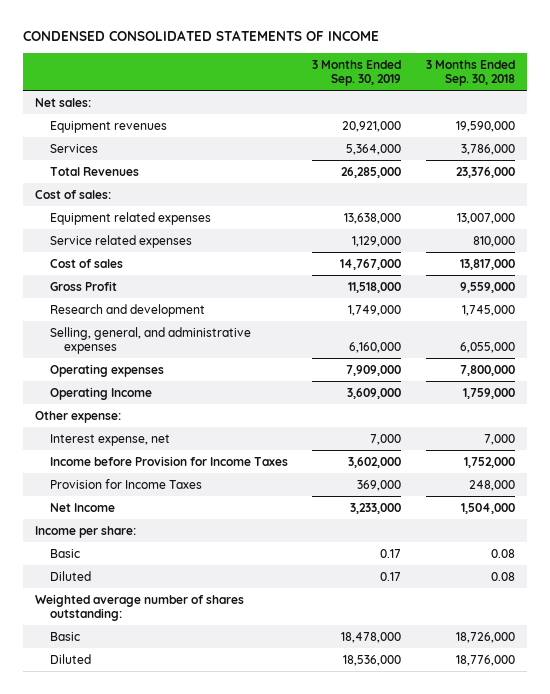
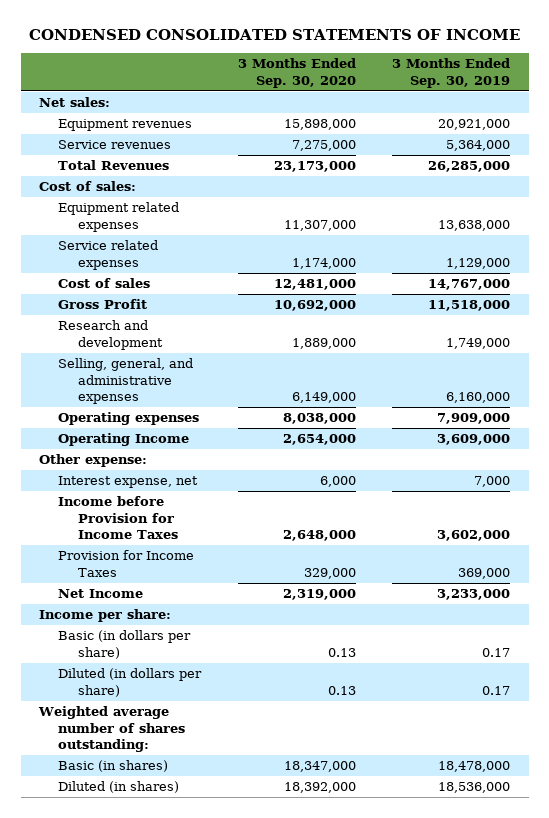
- | 3 Months Ended Sep. 30, 2019 | 3 Months Ended Sep. 30, 2018
+ | 3 Months Ended Sep. 30, 2020 | 3 Months Ended Sep. 30, 2019
- Services | 5,364,000 | 3,786,000
+ Service revenues | 7,275,000 | 5,364,000
- Basic | 0.17 | 0.08
- Diluted | 0.17 | 0.08
+ Basic (in dollars per share) | 0.13 | 0.17
+ Diluted (in dollars per share) | 0.13 | 0.17
- Basic | 18,478,000 | 18,726,000
- Diluted | 18,536,000 | 18,776,000
+ Basic (in shares) | 18,347,000 | 18,478,000
+ Diluted (in shares) | 18,392,000 | 18,536,000

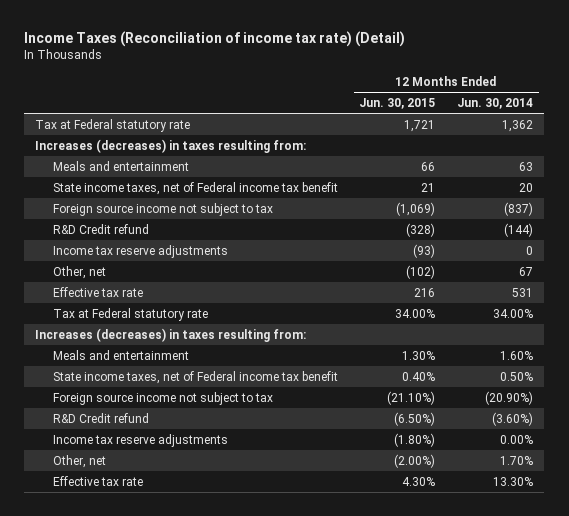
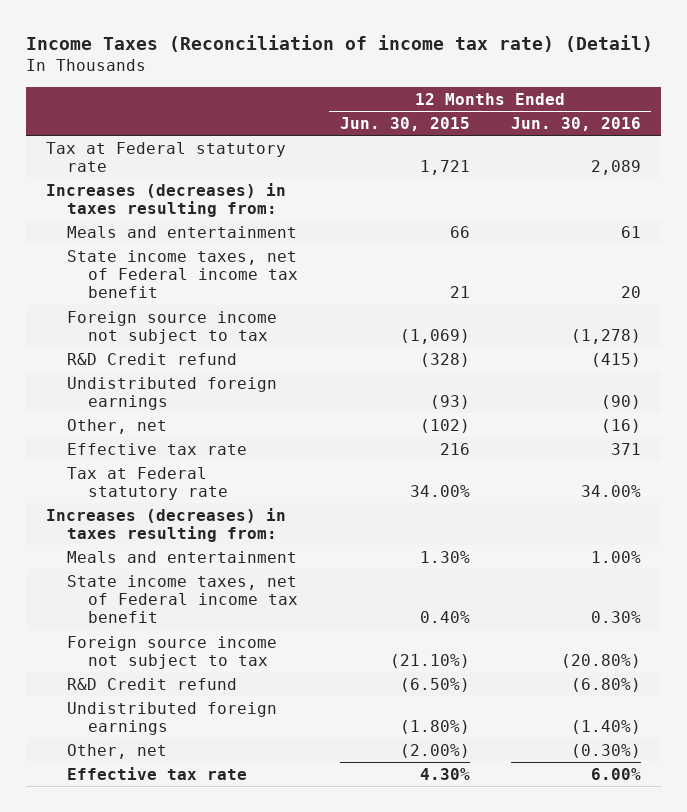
- | 12 Months Ended Jun. 30, 2015 | 12 Months Ended Jun. 30, 2014
+ | 12 Months Ended Jun. 30, 2015 | 12 Months Ended Jun. 30, 2016
- Income tax reserve adjustments | (93) | 0
+ Undistributed foreign earnings | (93) | (90)
- Income tax reserve adjustments | (1.80%) | 0.00%
+ Undistributed foreign earnings | (1.80%) | (1.40%)

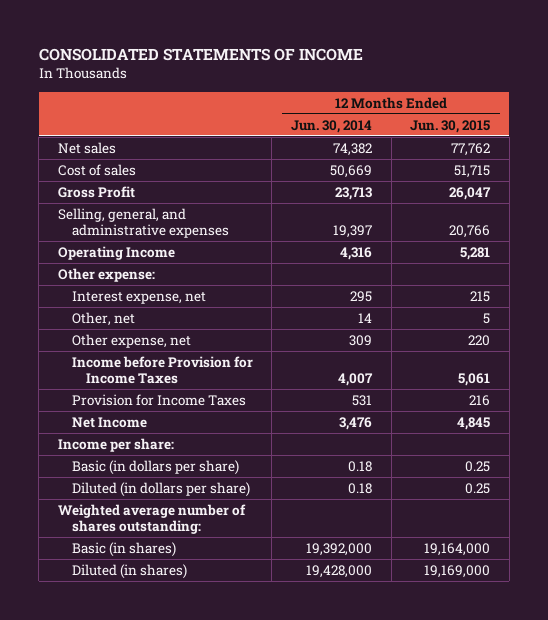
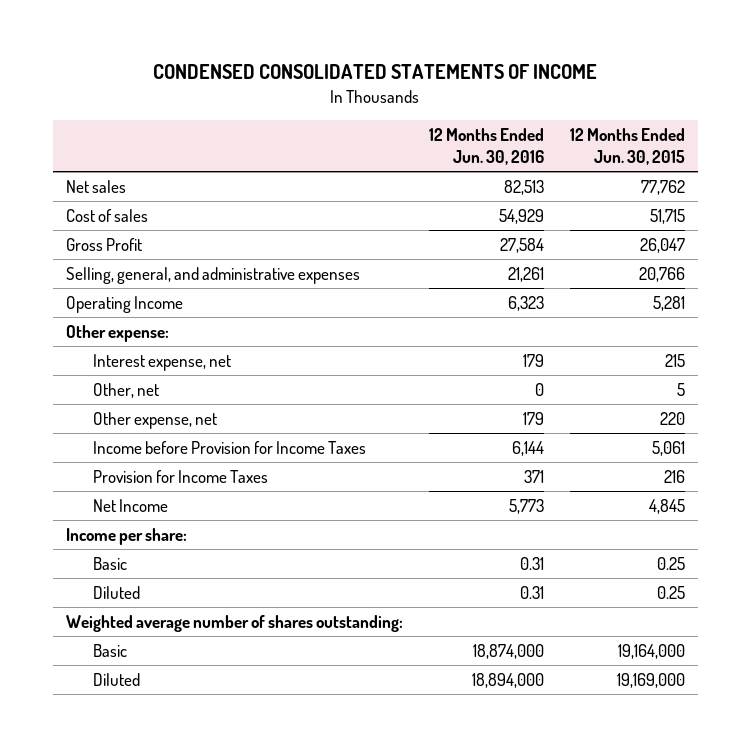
- CONSOLIDATED STATEMENTS OF INCOME
+ CONDENSED CONSOLIDATED STATEMENTS OF INCOME
- | 12 Months Ended Jun. 30, 2014 | 12 Months Ended Jun. 30, 2015
+ | 12 Months Ended Jun. 30, 2016 | 12 Months Ended Jun. 30, 2015
- Basic (in dollars per share) | 0.18 | 0.25
- Diluted (in dollars per share) | 0.18 | 0.25
+ Basic | 0.31 | 0.25
+ Diluted | 0.31 | 0.25
- Basic (in shares) | 19,392,000 | 19,164,000
- Diluted (in shares) | 19,428,000 | 19,169,000
+ Basic | 18,874,000 | 19,164,000
+ Diluted | 18,894,000 | 19,169,000

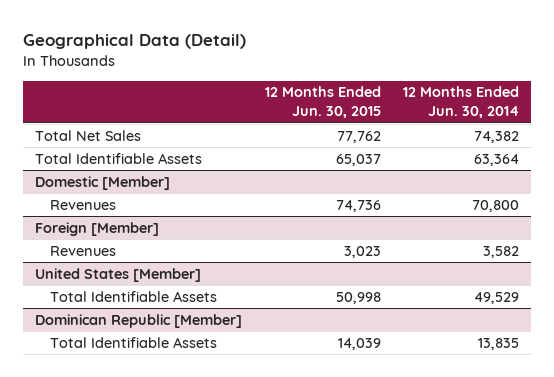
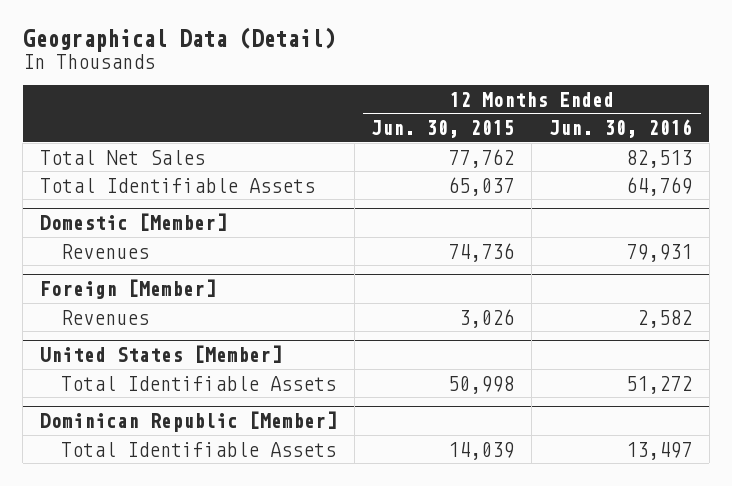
- | 12 Months Ended Jun. 30, 2015 | 12 Months Ended Jun. 30, 2014
+ | 12 Months Ended Jun. 30, 2015 | 12 Months Ended Jun. 30, 2016
@ Foreign [Member]
- Revenues | 3,023 | 3,582
+ Revenues | 3,026 | 2,582

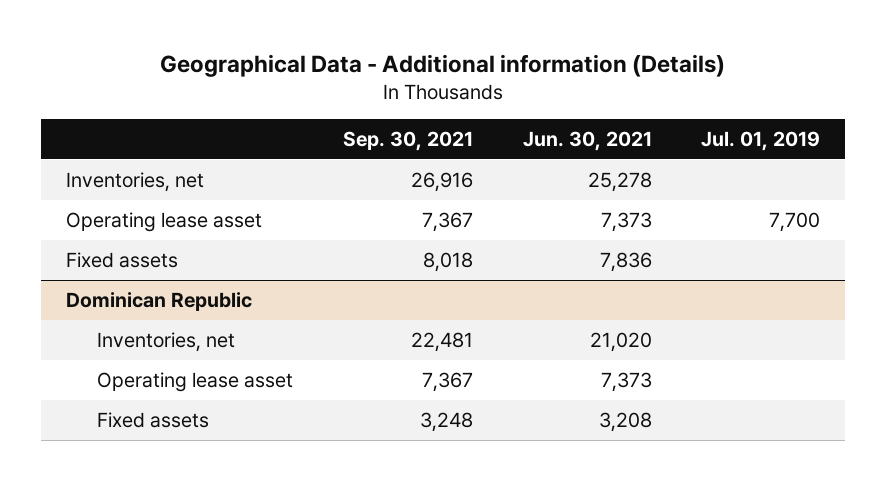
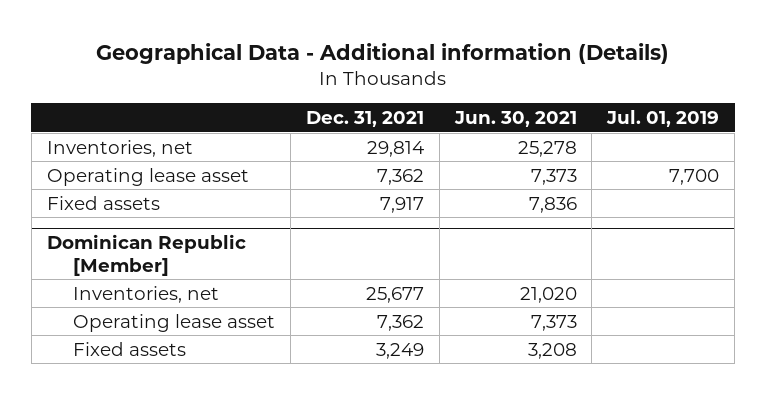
- | Sep. 30, 2021 | Jun. 30, 2021 | Jul. 01, 2019
+ | Dec. 31, 2021 | Jun. 30, 2021 | Jul. 01, 2019
- Dominican Republic
+ Dominican Republic [Member]

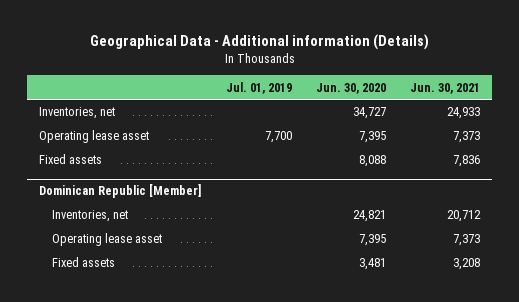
- | Dec. 31, 2021 | Jun. 30, 2021 | Jul. 01, 2019
+ | Jul. 01, 2019 | Jun. 30, 2020 | Jun. 30, 2021
- Inventories, net | 29,814 | 25,278 |
+ Inventories, net | | 34,727 | 24,933
@ Dominican Republic [Member]
- Inventories, net | 25,677 | 21,020 |
+ Inventories, net | | 24,821 | 20,712

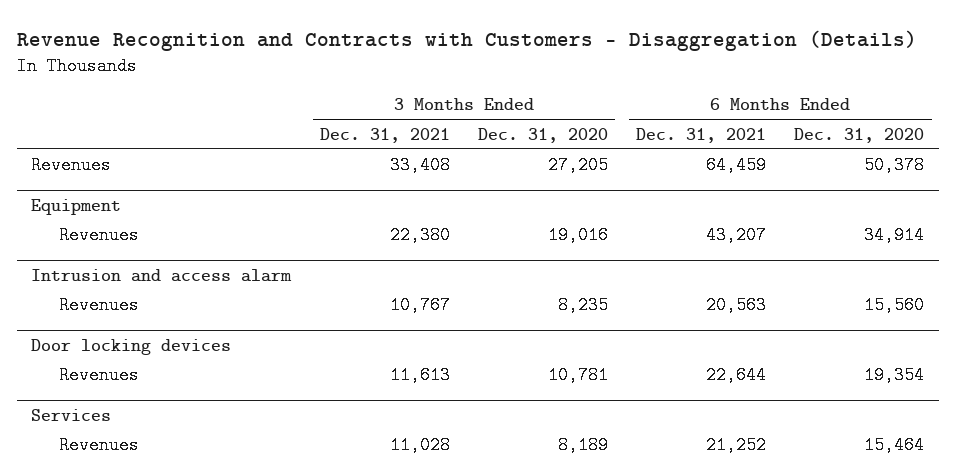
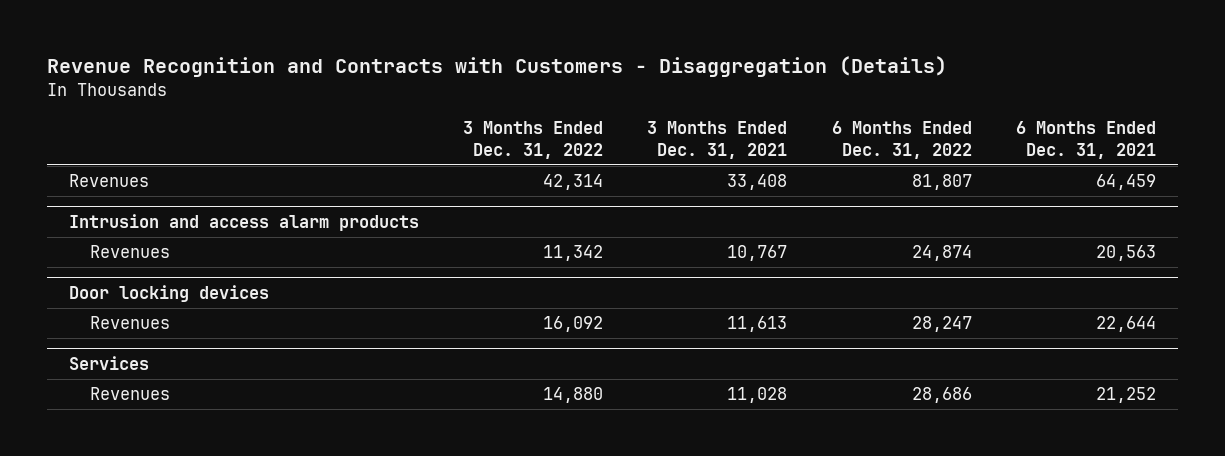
- | 3 Months Ended Dec. 31, 2021 | 3 Months Ended Dec. 31, 2020 | 6 Months Ended Dec. 31, 2021 | 6 Months Ended Dec. 31, 2020
+ | 3 Months Ended Dec. 31, 2022 | 3 Months Ended Dec. 31, 2021 | 6 Months Ended Dec. 31, 2022 | 6 Months Ended Dec. 31, 2021
- Equipment
- Revenues | 22,380 | 19,016 | 43,207 | 34,914
- Intrusion and access alarm
+ Intrusion and access alarm products

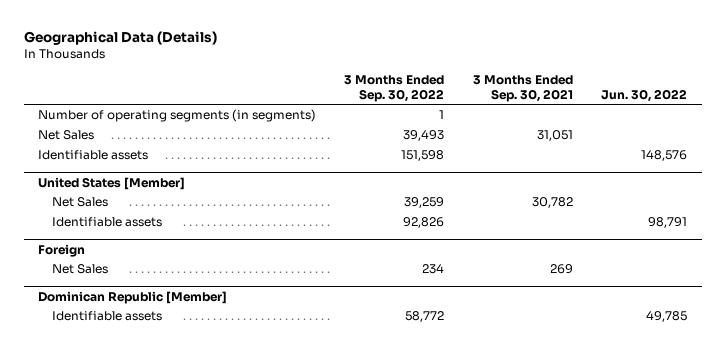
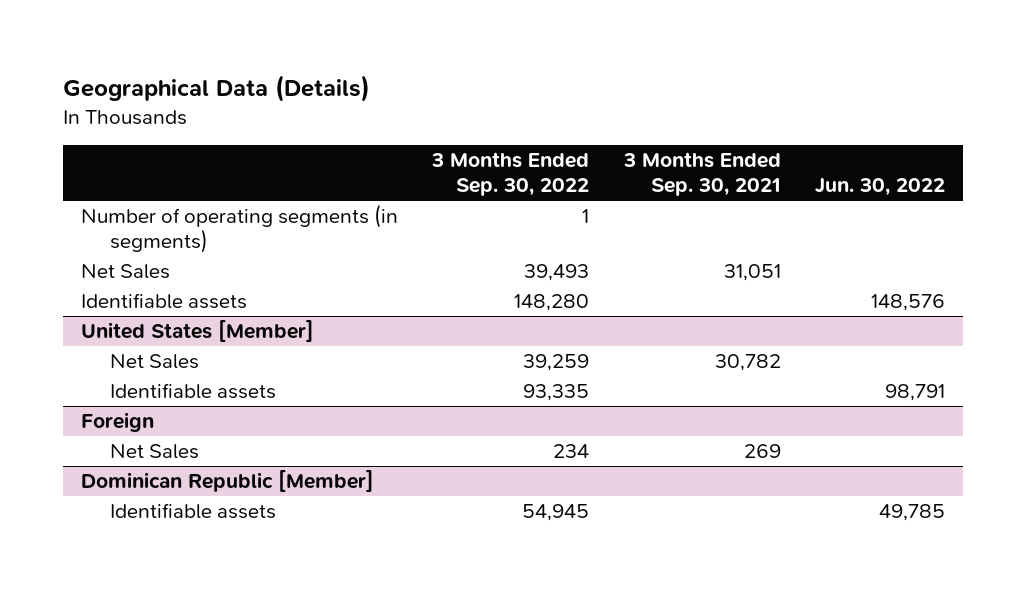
- Identifiable assets | 151,598 | | 148,576
+ Identifiable assets | 148,280 | | 148,576
@ United States [Member]
- Identifiable assets | 92,826 | | 98,791
+ Identifiable assets | 93,335 | | 98,791
@ Dominican Republic [Member]
- Identifiable assets | 58,772 | | 49,785
+ Identifiable assets | 54,945 | | 49,785

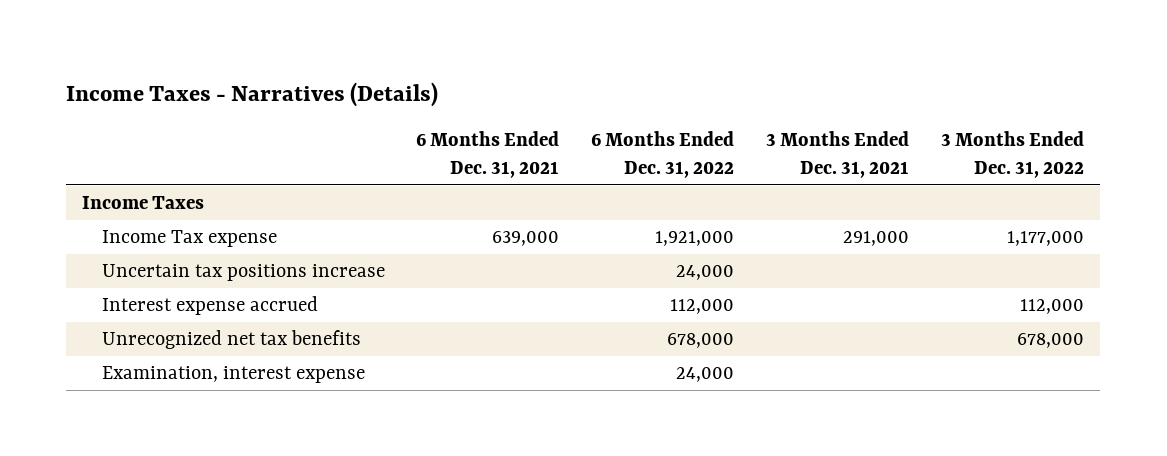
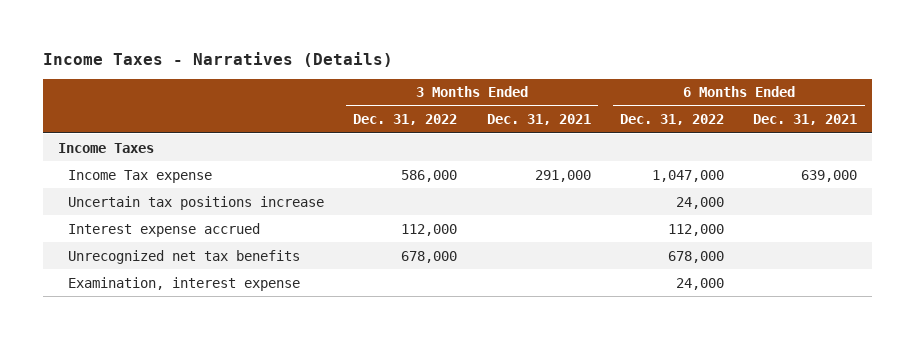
- | 6 Months Ended Dec. 31, 2021 | 6 Months Ended Dec. 31, 2022 | 3 Months Ended Dec. 31, 2021 | 3 Months Ended Dec. 31, 2022
+ | 3 Months Ended Dec. 31, 2022 | 3 Months Ended Dec. 31, 2021 | 6 Months Ended Dec. 31, 2022 | 6 Months Ended Dec. 31, 2021
- Income Tax expense | 639,000 | 1,921,000 | 291,000 | 1,177,000
+ Income Tax expense | 586,000 | 291,000 | 1,047,000 | 639,000

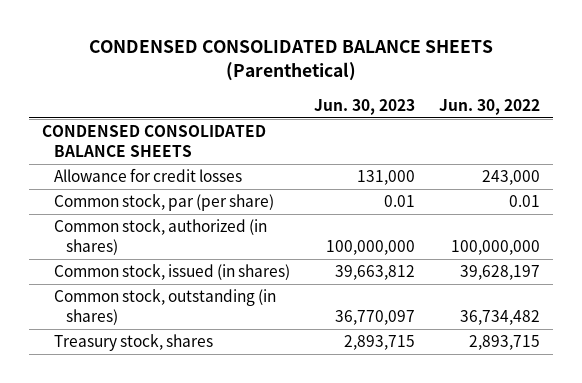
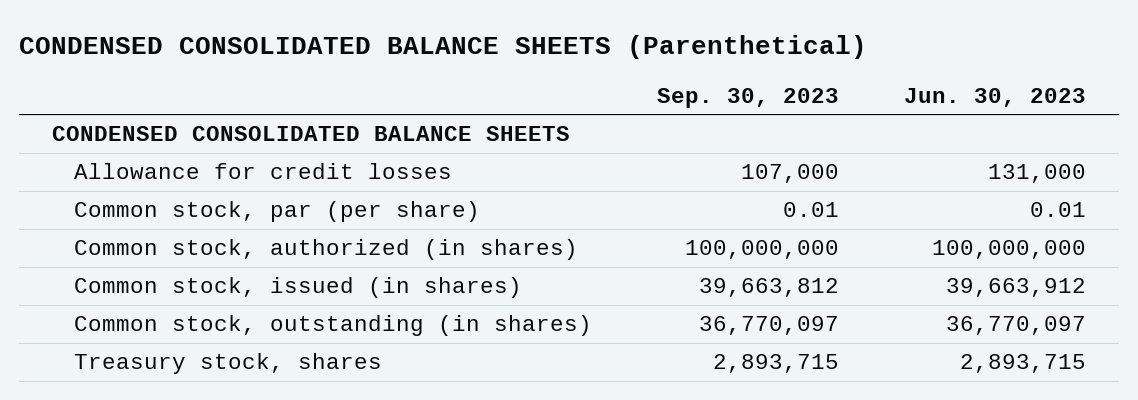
- | Jun. 30, 2023 | Jun. 30, 2022
+ | Sep. 30, 2023 | Jun. 30, 2023
- Common stock, issued (in shares) | 39,663,812 | 39,628,197
+ Common stock, issued (in shares) | 39,663,812 | 39,663,912

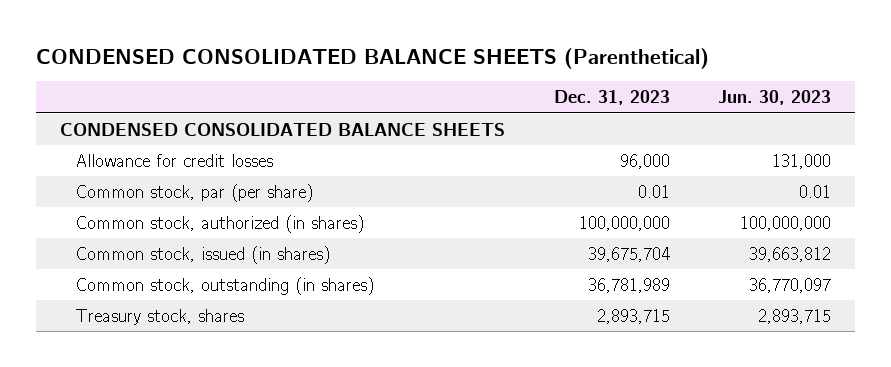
- | Sep. 30, 2023 | Jun. 30, 2023
+ | Dec. 31, 2023 | Jun. 30, 2023
- Common stock, issued (in shares) | 39,663,812 | 39,663,912
+ Common stock, issued (in shares) | 39,675,704 | 39,663,812

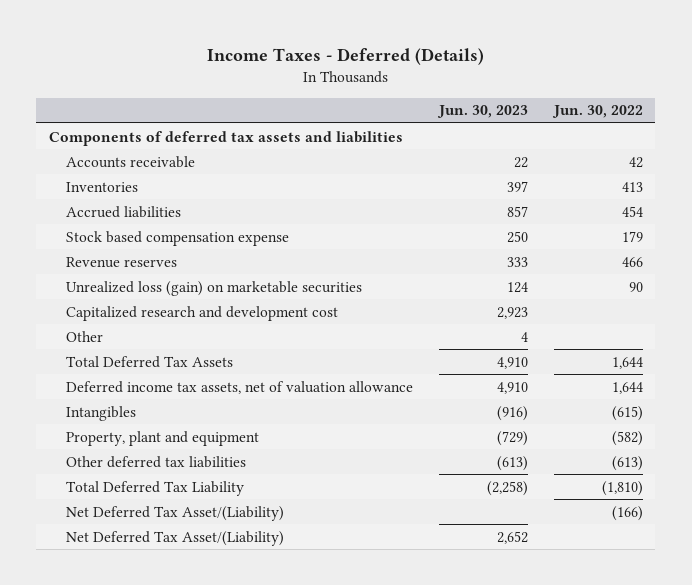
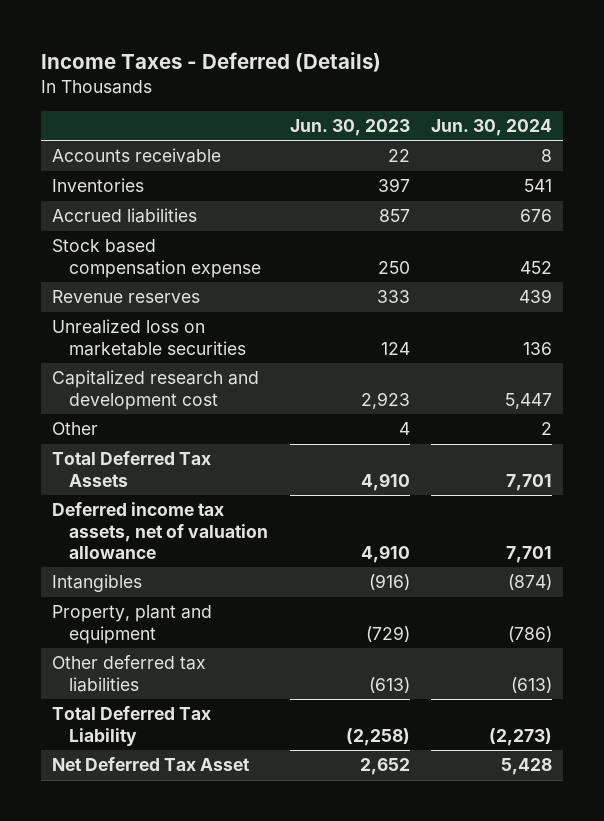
- | Jun. 30, 2023 | Jun. 30, 2022
+ | Jun. 30, 2023 | Jun. 30, 2024
- Components of deferred tax assets and liabilities
- Unrealized loss (gain) on marketable securities | 124 | 90
+ Unrealized loss on marketable securities | 124 | 136
- Net Deferred Tax Asset/(Liability) | | (166)
- Net Deferred Tax Asset/(Liability) | 2,652 |
+ Net Deferred Tax Asset | 2,652 | 5,428

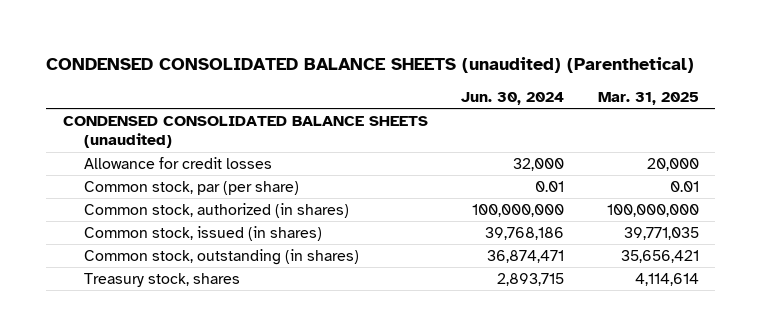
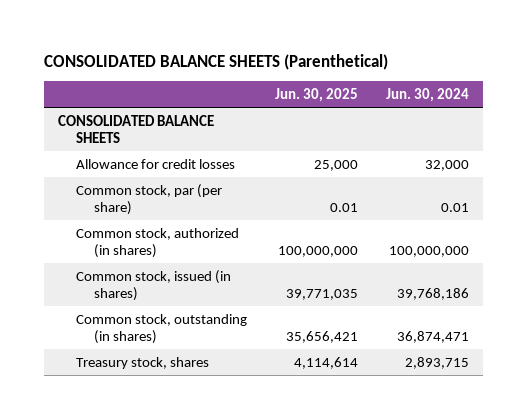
- CONDENSED CONSOLIDATED BALANCE SHEETS (unaudited) (Parenthetical)
+ CONSOLIDATED BALANCE SHEETS (Parenthetical)
- | Jun. 30, 2024 | Mar. 31, 2025
+ | Jun. 30, 2025 | Jun. 30, 2024
- CONDENSED CONSOLIDATED BALANCE SHEETS (unaudited)
+ CONSOLIDATED BALANCE SHEETS

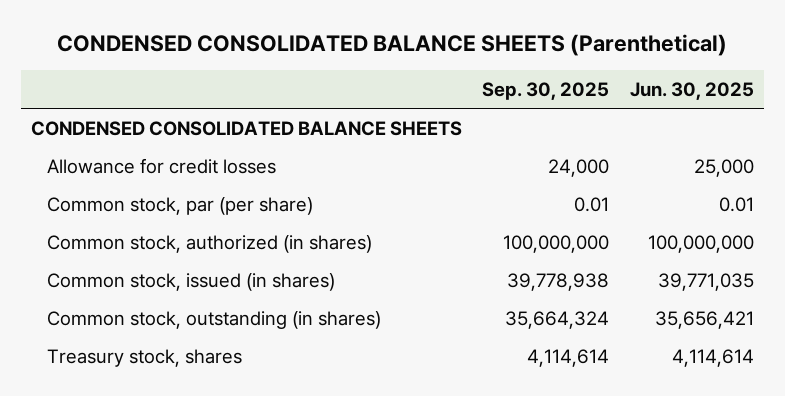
- CONSOLIDATED BALANCE SHEETS (Parenthetical)
+ CONDENSED CONSOLIDATED BALANCE SHEETS (Parenthetical)
- | Jun. 30, 2025 | Jun. 30, 2024
+ | Sep. 30, 2025 | Jun. 30, 2025
- CONSOLIDATED BALANCE SHEETS
+ CONDENSED CONSOLIDATED BALANCE SHEETS

